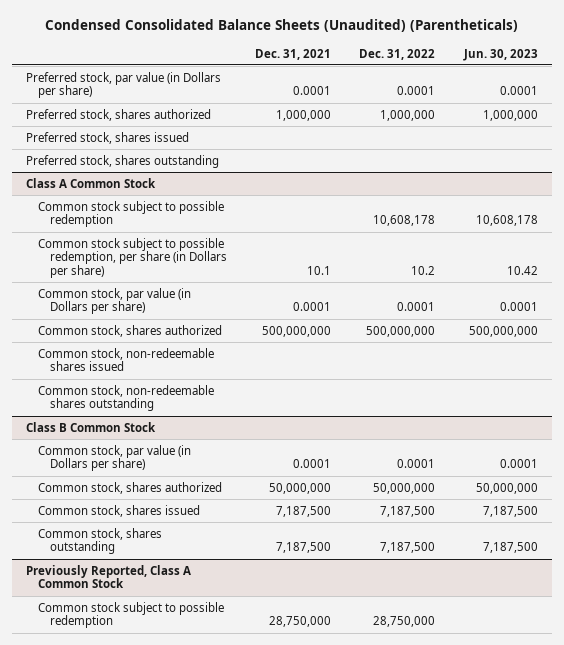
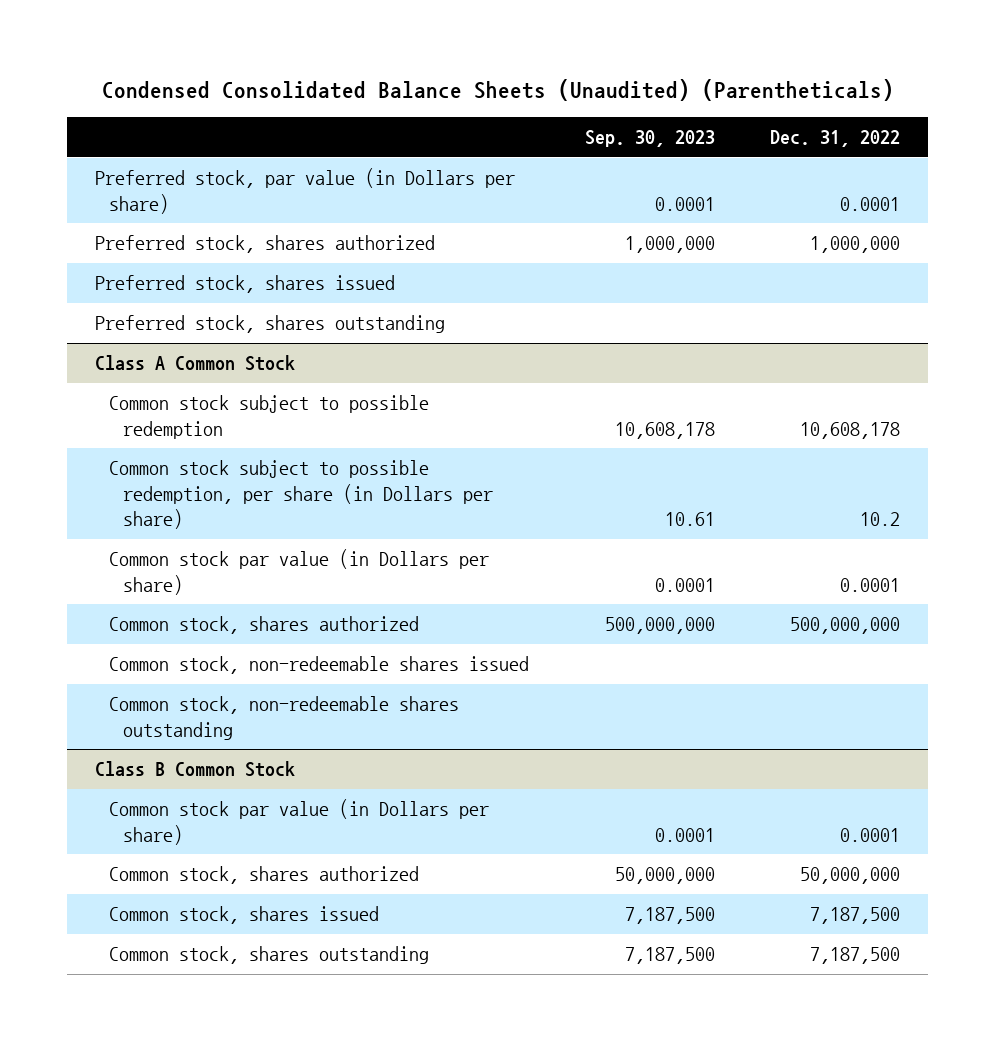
- | Dec. 31, 2021 | Dec. 31, 2022 | Jun. 30, 2023
+ | Sep. 30, 2023 | Dec. 31, 2022
@ Class A Common Stock
- Common stock, par value (in Dollars per share) | 0.0001 | 0.0001 | 0.0001
+ Common stock par value (in Dollars per share) | 0.0001 | 0.0001
@ Class B Common Stock
- Common stock, par value (in Dollars per share) | 0.0001 | 0.0001 | 0.0001
+ Common stock par value (in Dollars per share) | 0.0001 | 0.0001
- Previously Reported, Class A Common Stock
- Common stock subject to possible redemption | 28,750,000 | 28,750,000 |

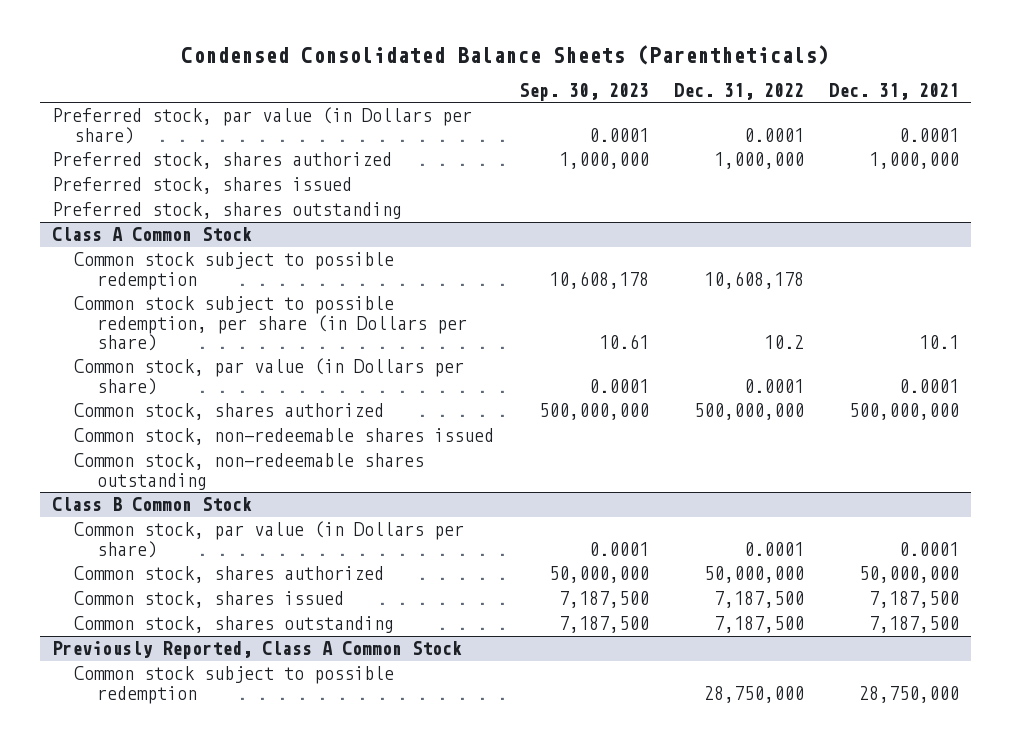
- Condensed Consolidated Balance Sheets (Unaudited) (Parentheticals)
+ Condensed Consolidated Balance Sheets (Parentheticals)
- | Sep. 30, 2023 | Dec. 31, 2022
+ | Sep. 30, 2023 | Dec. 31, 2022 | Dec. 31, 2021
@ Class A Common Stock
- Common stock par value (in Dollars per share) | 0.0001 | 0.0001
+ Common stock, par value (in Dollars per share) | 0.0001 | 0.0001 | 0.0001
@ Class B Common Stock
- Common stock par value (in Dollars per share) | 0.0001 | 0.0001
+ Common stock, par value (in Dollars per share) | 0.0001 | 0.0001 | 0.0001
+ Previously Reported, Class A Common Stock
+ Common stock subject to possible redemption | | 28,750,000 | 28,750,000

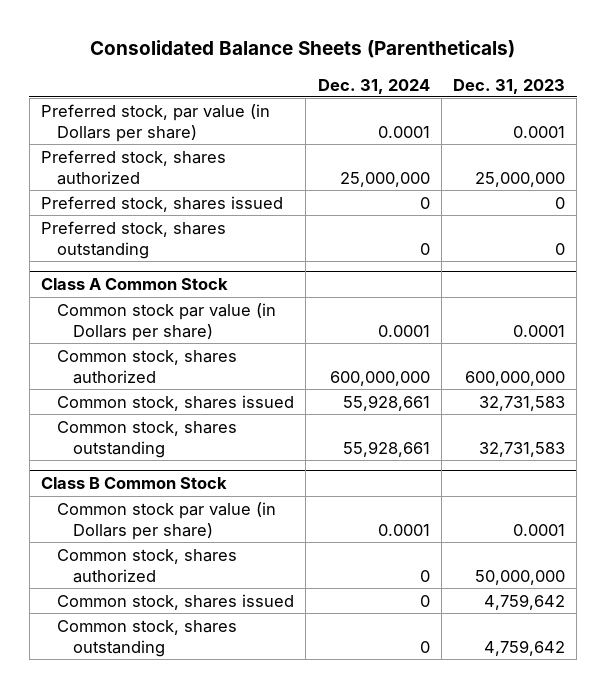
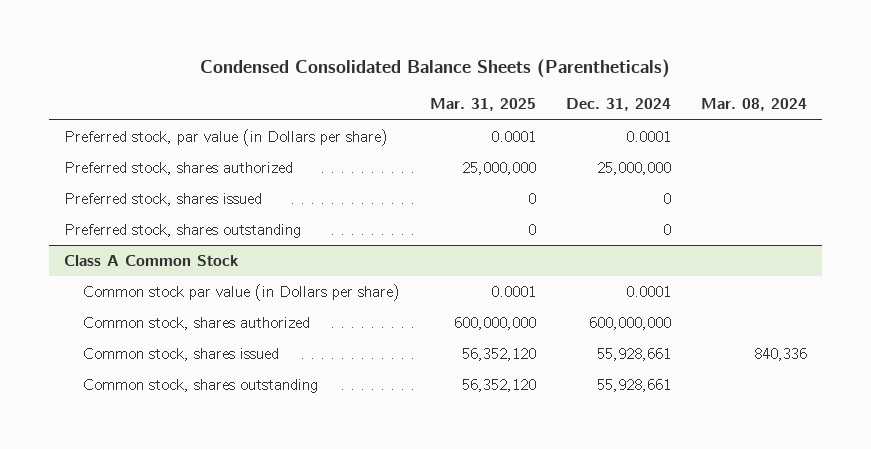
- Consolidated Balance Sheets (Parentheticals)
+ Condensed Consolidated Balance Sheets (Parentheticals)
- | Dec. 31, 2024 | Dec. 31, 2023
+ | Mar. 31, 2025 | Dec. 31, 2024 | Mar. 08, 2024
- Class B Common Stock
- Common stock par value (in Dollars per share) | 0.0001 | 0.0001
- Common stock, shares authorized | 0 | 50,000,000
- Common stock, shares issued | 0 | 4,759,642
- Common stock, shares outstanding | 0 | 4,759,642

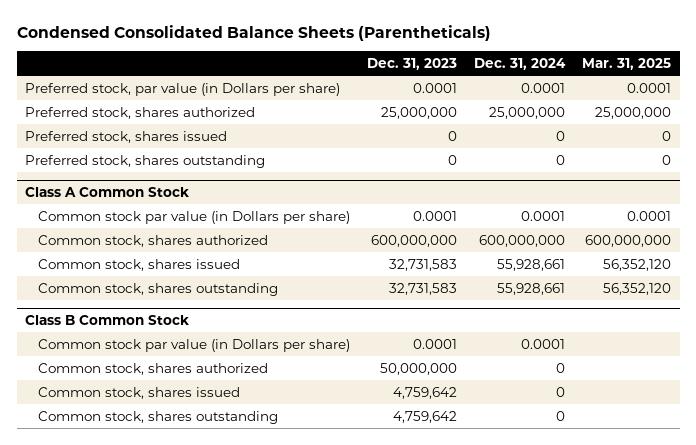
- | Mar. 31, 2025 | Dec. 31, 2024 | Mar. 08, 2024
+ | Dec. 31, 2023 | Dec. 31, 2024 | Mar. 31, 2025
+ Class B Common Stock
+ Common stock par value (in Dollars per share) | 0.0001 | 0.0001 |
+ Common stock, shares authorized | 50,000,000 | 0 |
+ Common stock, shares issued | 4,759,642 | 0 |
+ Common stock, shares outstanding | 4,759,642 | 0 |

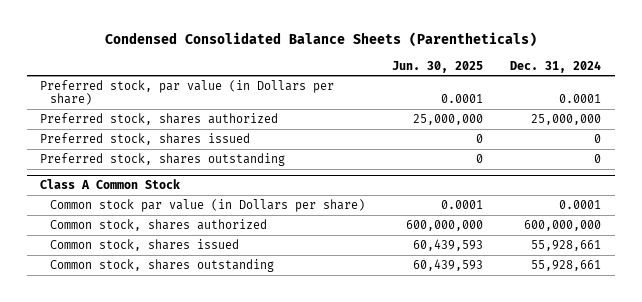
- | Dec. 31, 2023 | Dec. 31, 2024 | Mar. 31, 2025
+ | Jun. 30, 2025 | Dec. 31, 2024
- Class B Common Stock
- Common stock par value (in Dollars per share) | 0.0001 | 0.0001 |
- Common stock, shares authorized | 50,000,000 | 0 |
- Common stock, shares issued | 4,759,642 | 0 |
- Common stock, shares outstanding | 4,759,642 | 0 |

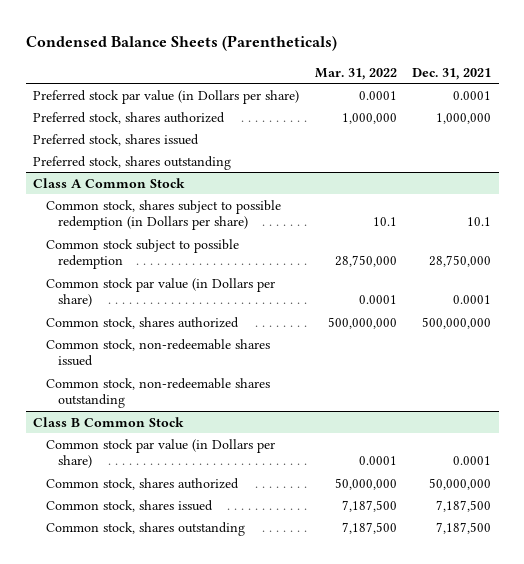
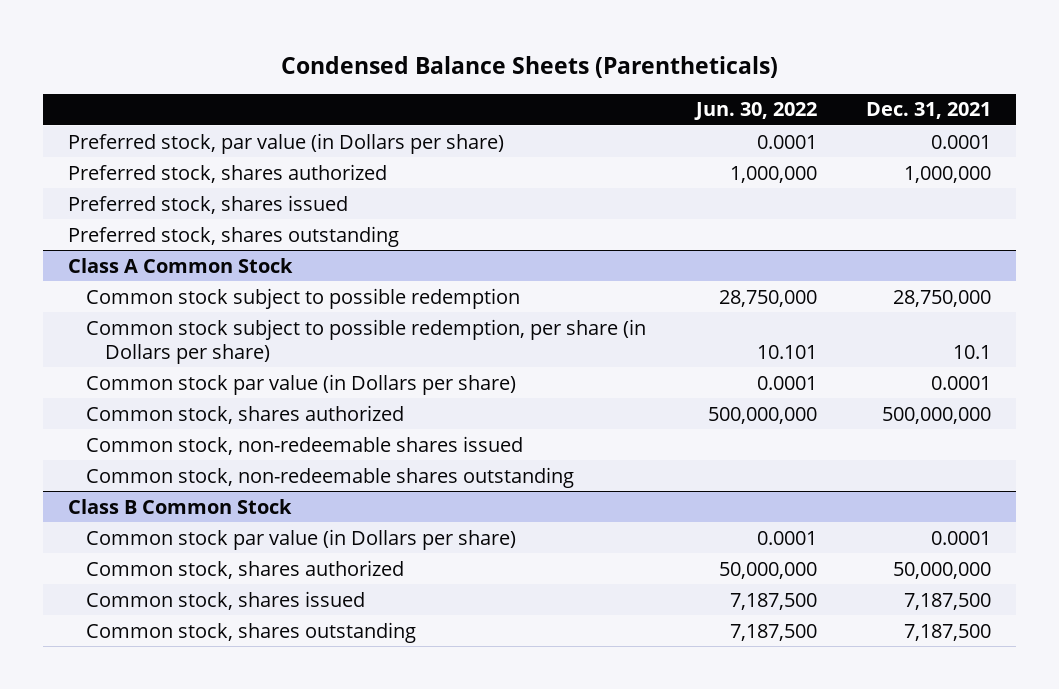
- | Mar. 31, 2022 | Dec. 31, 2021
+ | Jun. 30, 2022 | Dec. 31, 2021
- Preferred stock par value (in Dollars per share) | 0.0001 | 0.0001
+ Preferred stock, par value (in Dollars per share) | 0.0001 | 0.0001
@ Class A Common Stock
- Common stock, shares subject to possible redemption (in Dollars per share) | 10.1 | 10.1
+ Common stock subject to possible redemption, per share (in Dollars per share) | 10.101 | 10.1

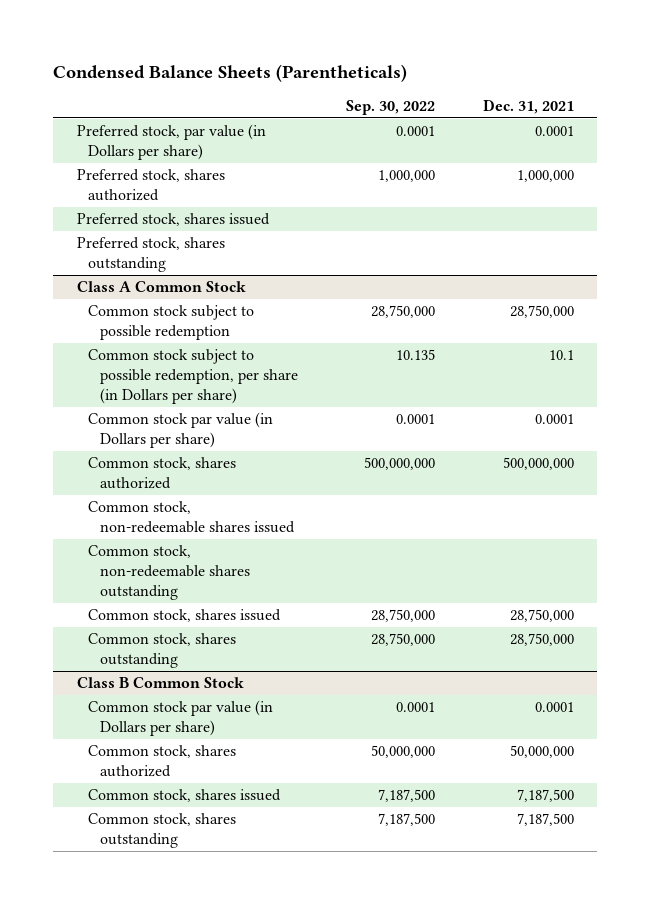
- | Jun. 30, 2022 | Dec. 31, 2021
+ | Sep. 30, 2022 | Dec. 31, 2021
@ Class A Common Stock
+ Common stock, shares issued | 28,750,000 | 28,750,000
+ Common stock, shares outstanding | 28,750,000 | 28,750,000

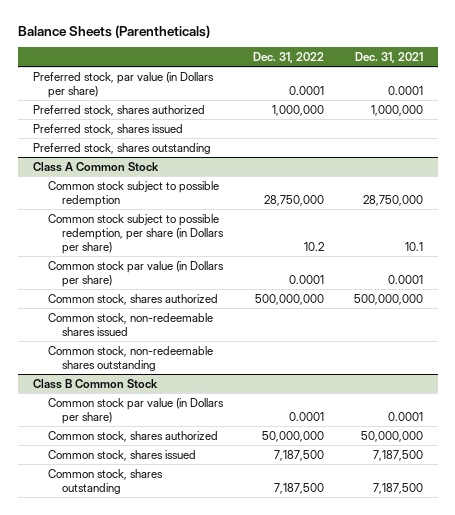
- Condensed Balance Sheets (Parentheticals)
+ Balance Sheets (Parentheticals)
- | Sep. 30, 2022 | Dec. 31, 2021
+ | Dec. 31, 2022 | Dec. 31, 2021
@ Class A Common Stock
- Common stock, shares issued | 28,750,000 | 28,750,000
- Common stock, shares outstanding | 28,750,000 | 28,750,000

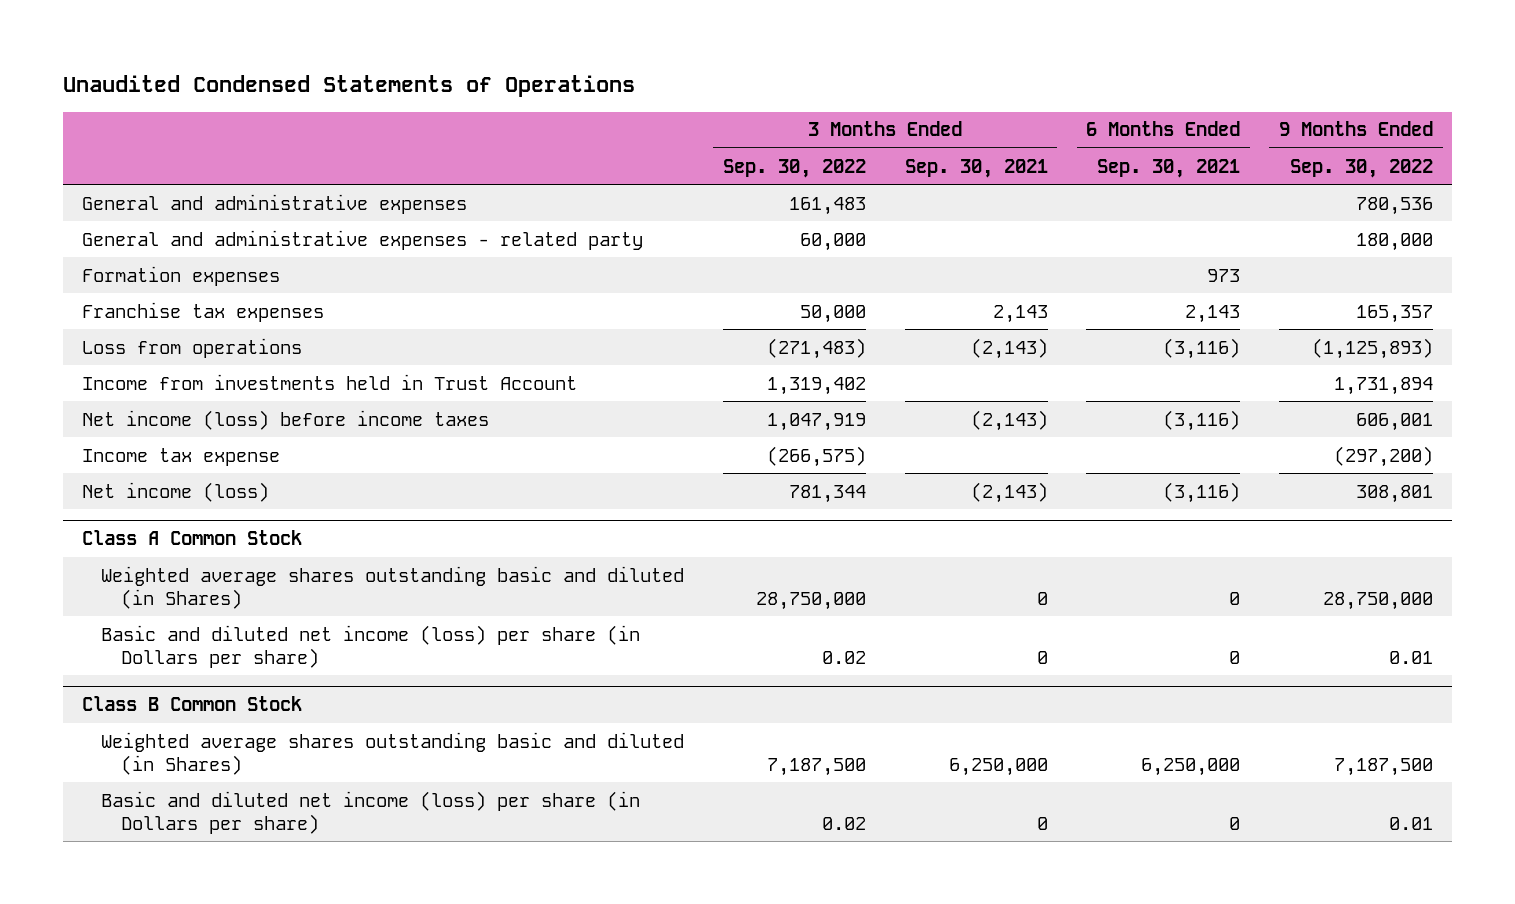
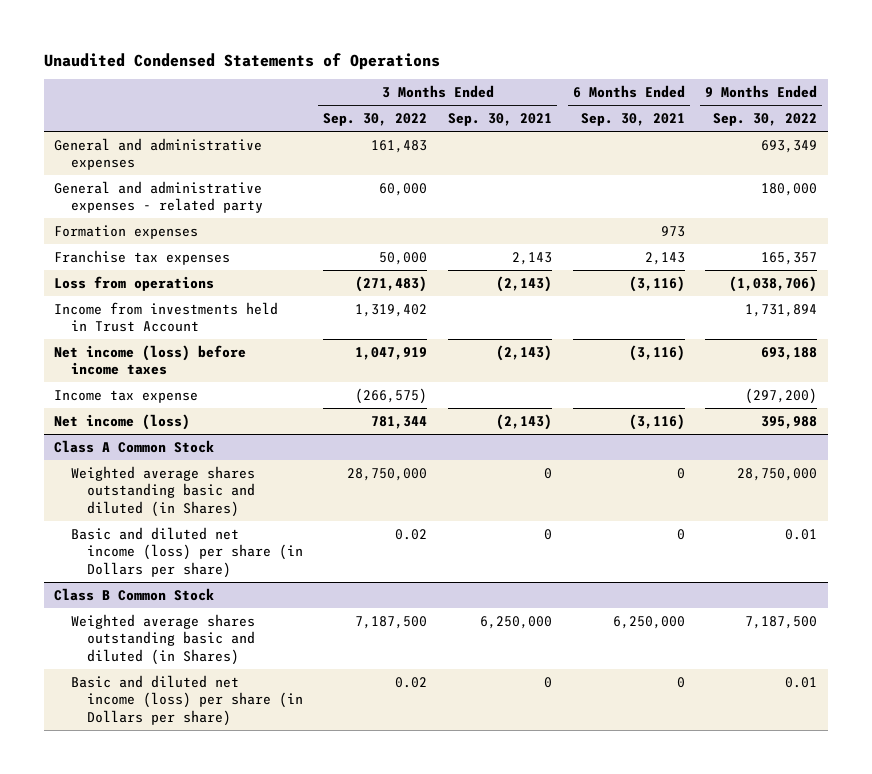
- General and administrative expenses | 161,483 | | | 780,536
+ General and administrative expenses | 161,483 | | | 693,349
- Loss from operations | (271,483) | (2,143) | (3,116) | (1,125,893)
+ Loss from operations | (271,483) | (2,143) | (3,116) | (1,038,706)
- Net income (loss) before income taxes | 1,047,919 | (2,143) | (3,116) | 606,001
+ Net income (loss) before income taxes | 1,047,919 | (2,143) | (3,116) | 693,188
- Net income (loss) | 781,344 | (2,143) | (3,116) | 308,801
+ Net income (loss) | 781,344 | (2,143) | (3,116) | 395,988

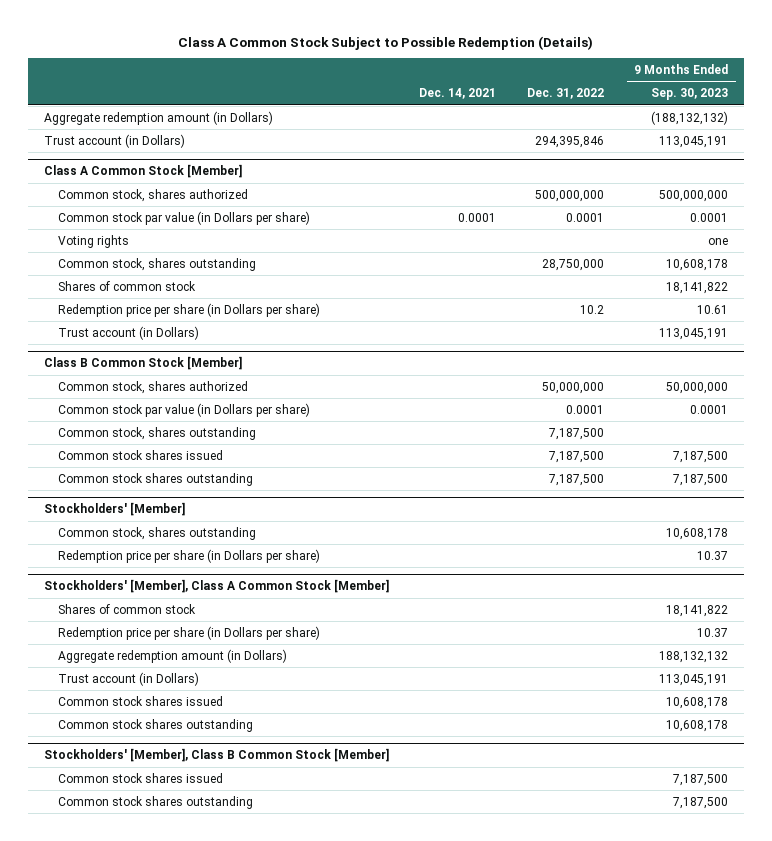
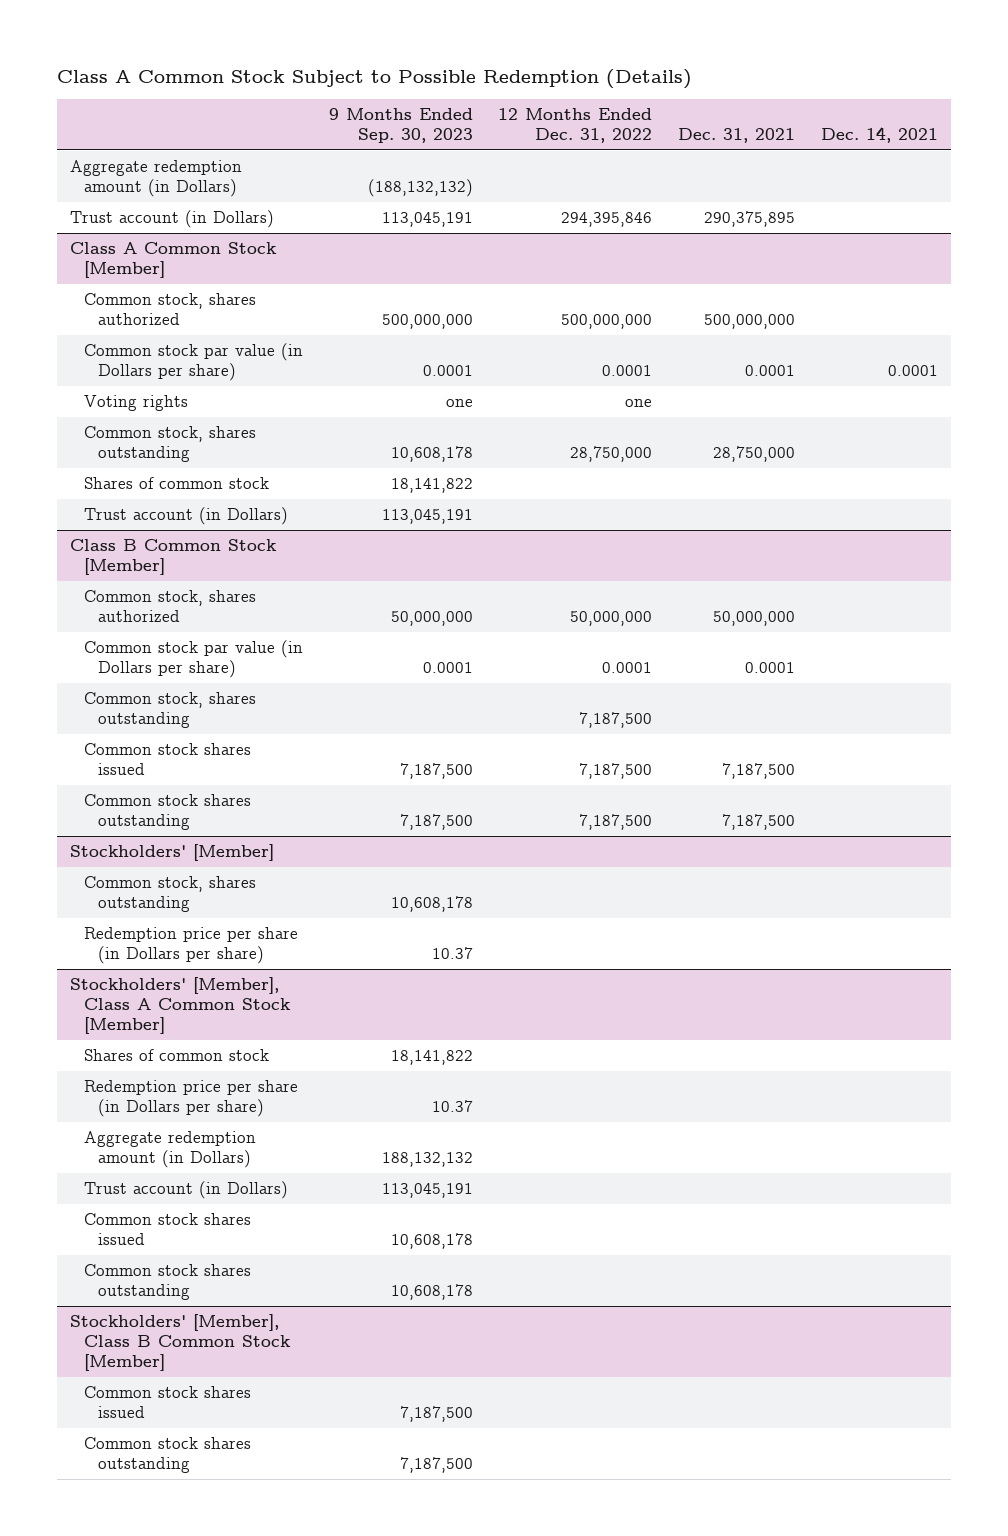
- | Dec. 14, 2021 | Dec. 31, 2022 | 9 Months Ended Sep. 30, 2023
+ | 9 Months Ended Sep. 30, 2023 | 12 Months Ended Dec. 31, 2022 | Dec. 31, 2021 | Dec. 14, 2021
@ Class A Common Stock [Member]
- Redemption price per share (in Dollars per share) | | 10.2 | 10.61

